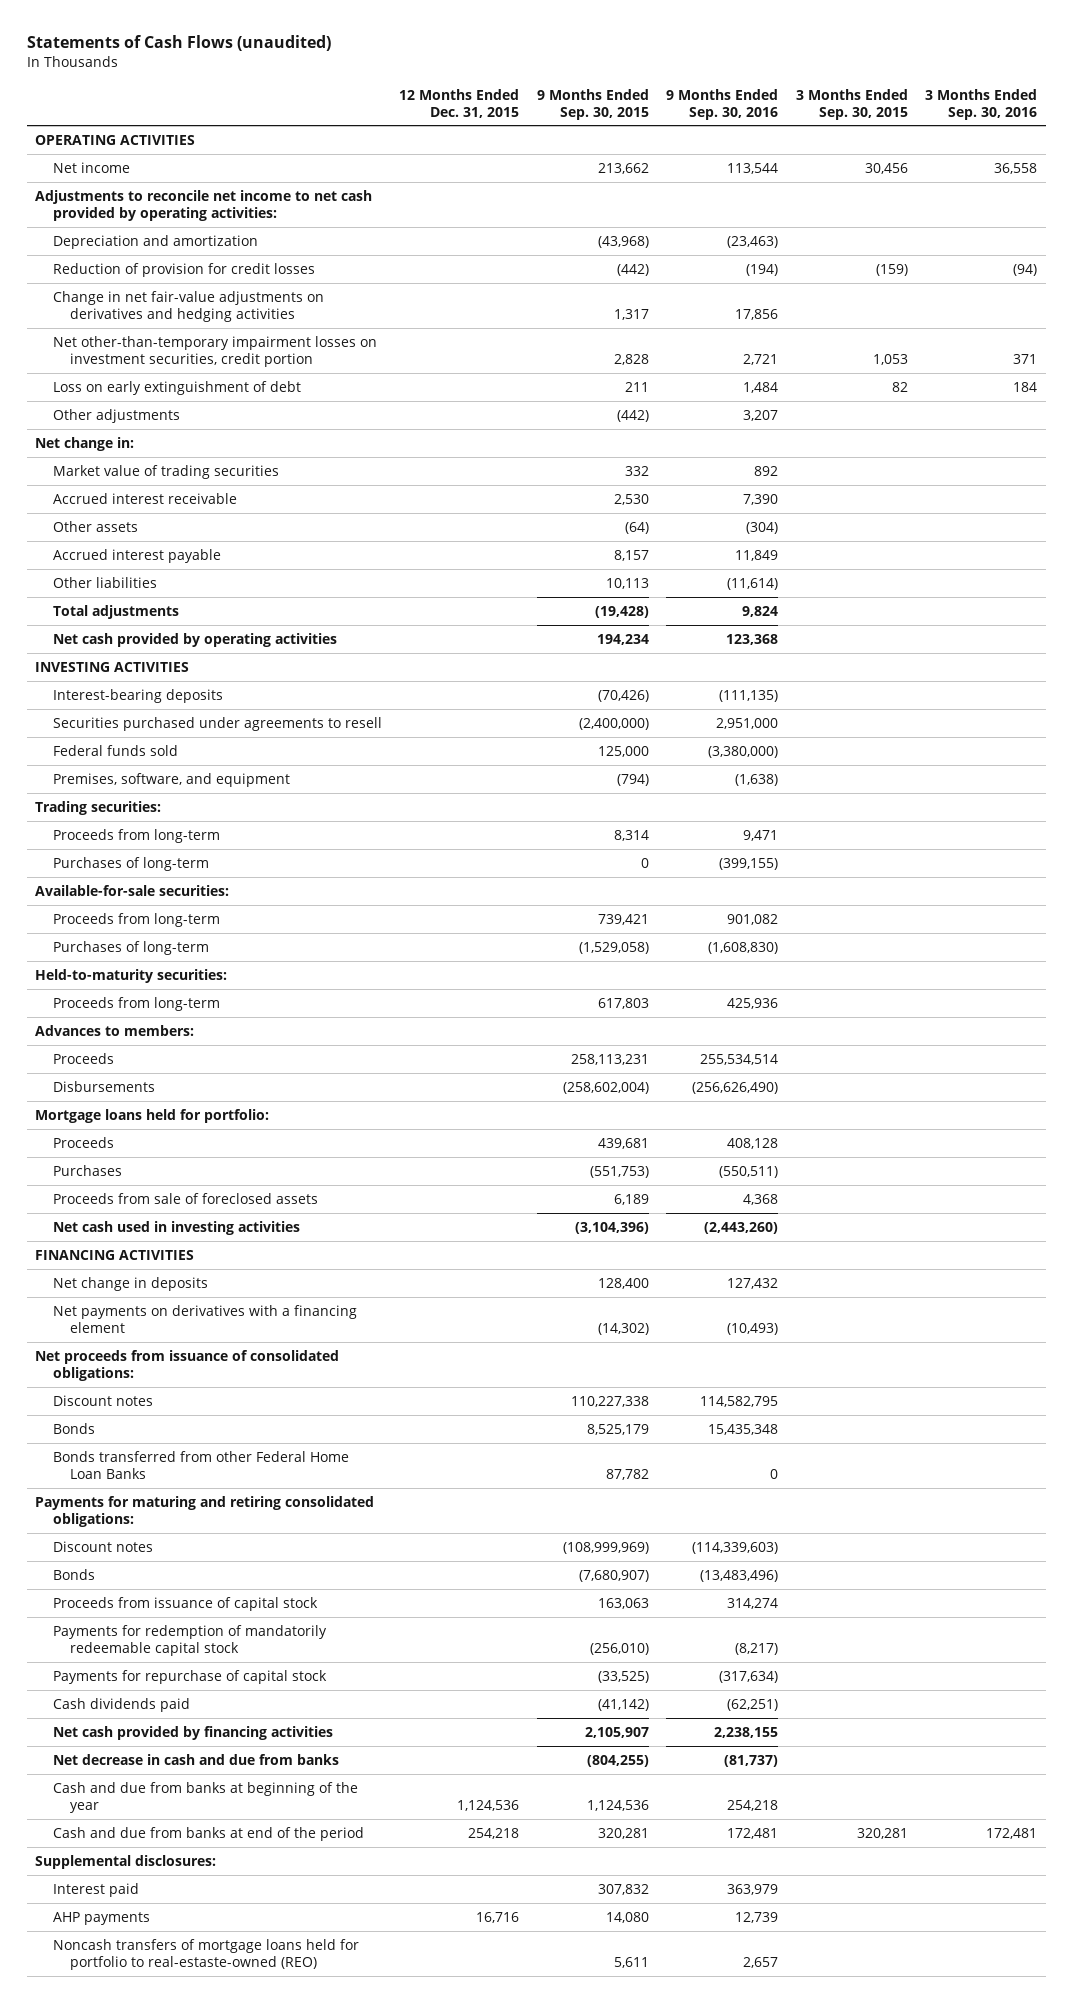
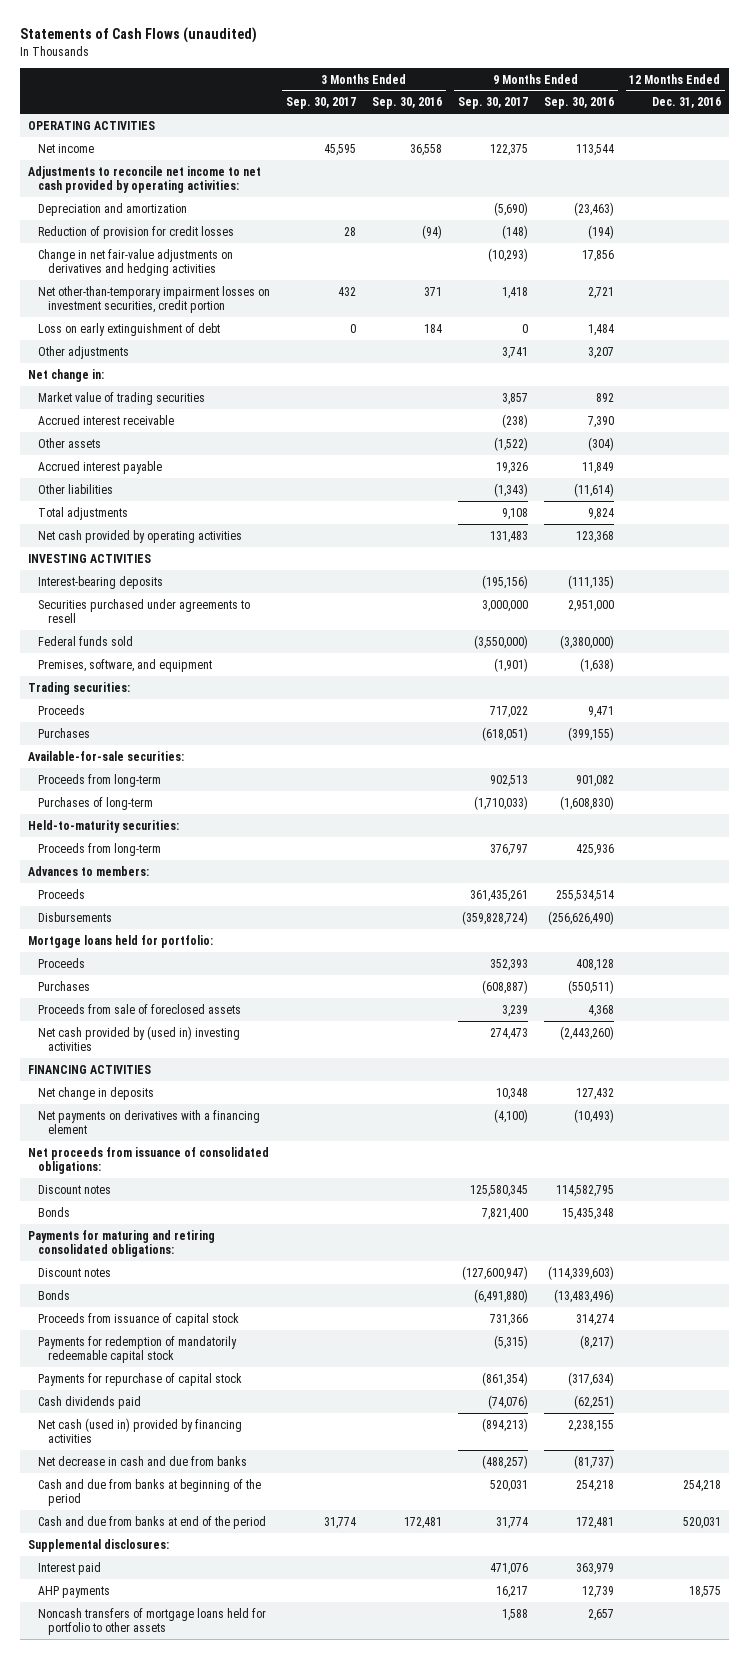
- | 12 Months Ended Dec. 31, 2015 | 9 Months Ended Sep. 30, 2015 | 9 Months Ended Sep. 30, 2016 | 3 Months Ended Sep. 30, 2015 | 3 Months Ended Sep. 30, 2016
+ | 3 Months Ended Sep. 30, 2017 | 3 Months Ended Sep. 30, 2016 | 9 Months Ended Sep. 30, 2017 | 9 Months Ended Sep. 30, 2016 | 12 Months Ended Dec. 31, 2016
- Proceeds from long-term | | 8,314 | 9,471 | |
- Purchases of long-term | | 0 | (399,155) | |
+ Proceeds | | | 717,022 | 9,471 |
+ Purchases | | | (618,051) | (399,155) |
- Net cash used in investing activities | | (3,104,396) | (2,443,260) | |
+ Net cash provided by (used in) investing activities | | | 274,473 | (2,443,260) |
- Bonds transferred from other Federal Home Loan Banks | | 87,782 | 0 | |
- Net cash provided by financing activities | | 2,105,907 | 2,238,155 | |
+ Net cash (used in) provided by financing activities | | | (894,213) | 2,238,155 |
- Cash and due from banks at beginning of the year | 1,124,536 | 1,124,536 | 254,218 | |
+ Cash and due from banks at beginning of the period | | | 520,031 | 254,218 | 254,218
- Noncash transfers of mortgage loans held for portfolio to real-estaste-owned (REO) | | 5,611 | 2,657 | |
+ Noncash transfers of mortgage loans held for portfolio to other assets | | | 1,588 | 2,657 |

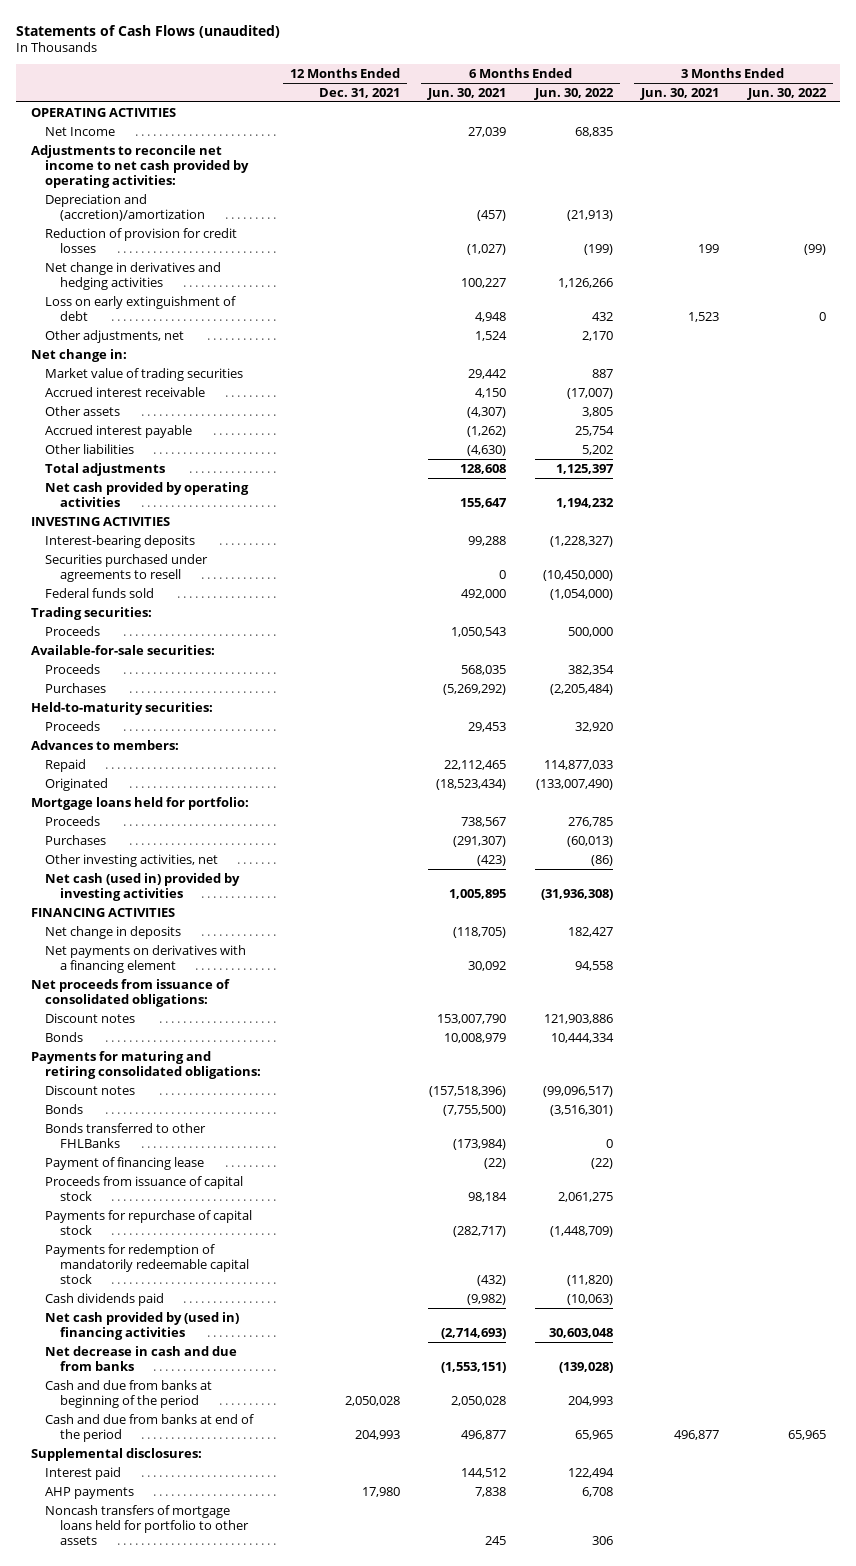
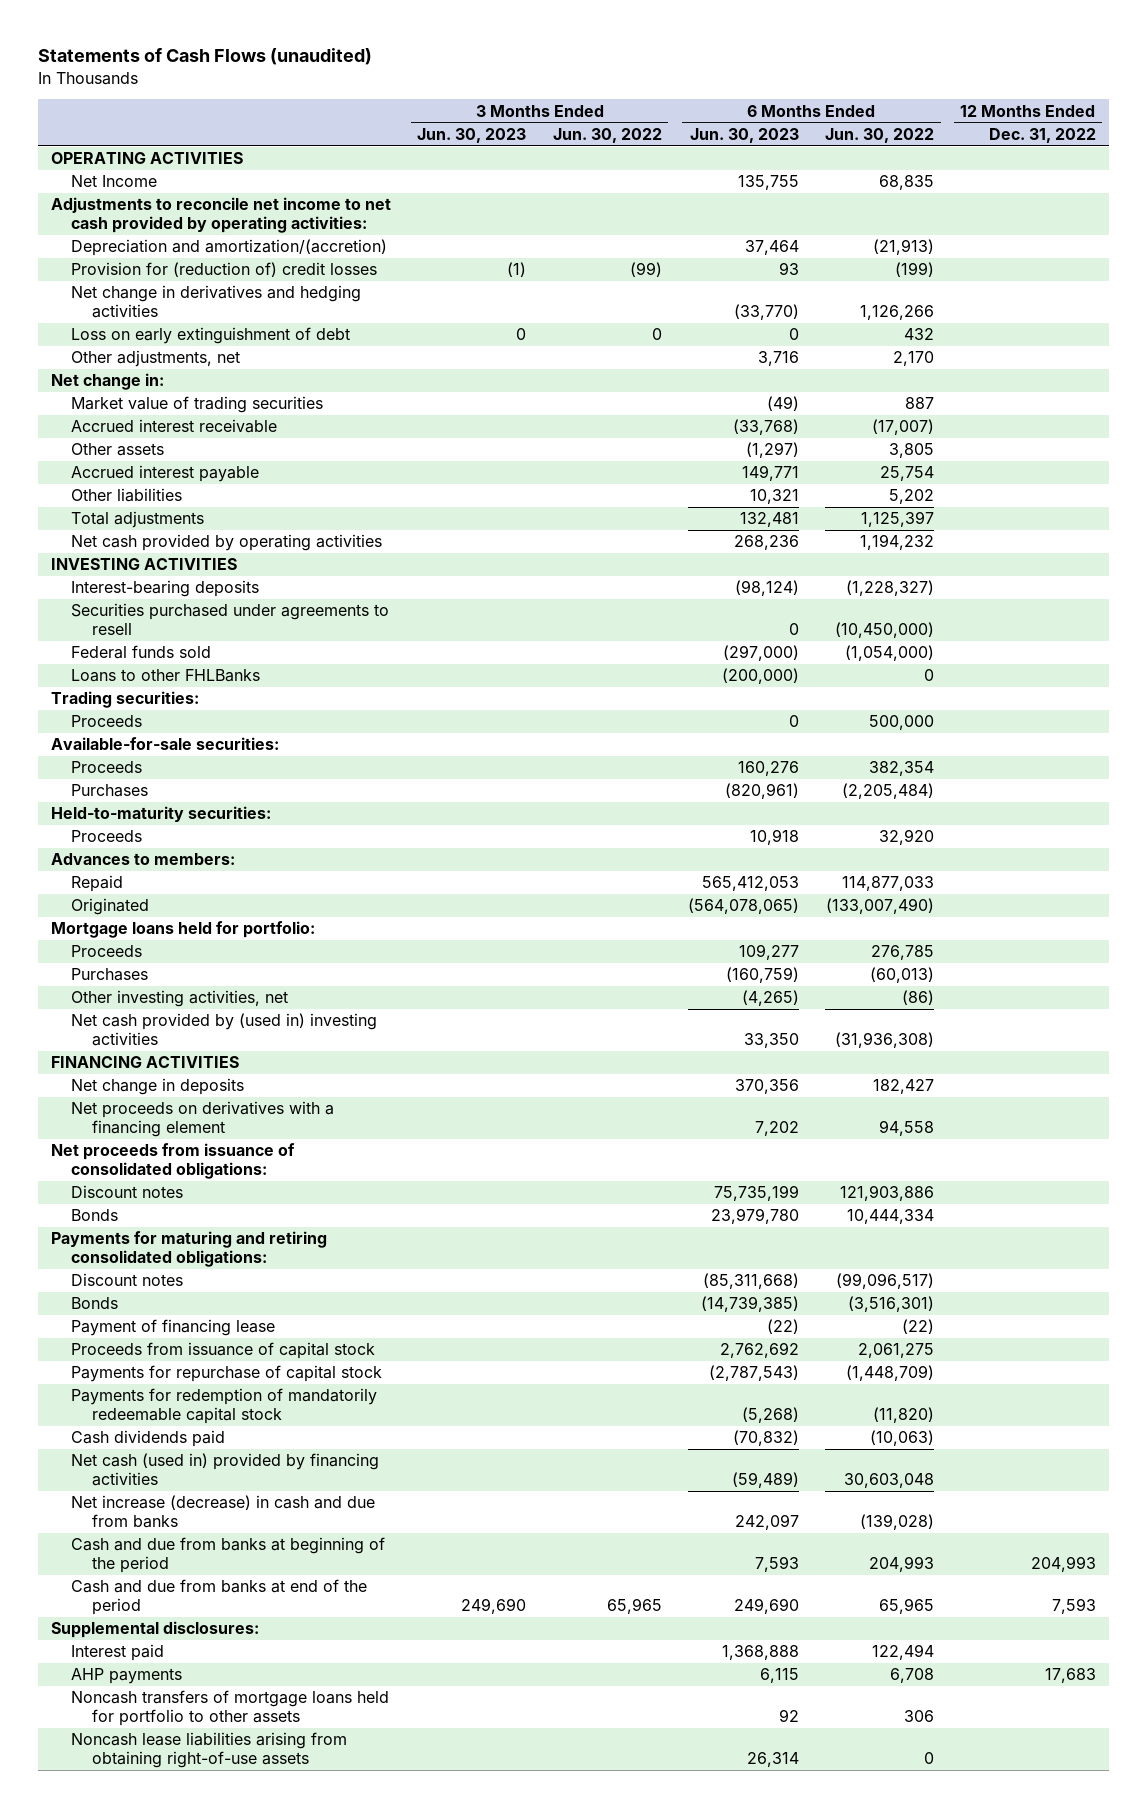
- | 12 Months Ended Dec. 31, 2021 | 6 Months Ended Jun. 30, 2021 | 6 Months Ended Jun. 30, 2022 | 3 Months Ended Jun. 30, 2021 | 3 Months Ended Jun. 30, 2022
+ | 3 Months Ended Jun. 30, 2023 | 3 Months Ended Jun. 30, 2022 | 6 Months Ended Jun. 30, 2023 | 6 Months Ended Jun. 30, 2022 | 12 Months Ended Dec. 31, 2022
- Depreciation and (accretion)/amortization | | (457) | (21,913) | |
- Reduction of provision for credit losses | | (1,027) | (199) | 199 | (99)
+ Depreciation and amortization/(accretion) | | | 37,464 | (21,913) |
+ Provision for (reduction of) credit losses | (1) | (99) | 93 | (199) |
+ Loans to other FHLBanks | | | (200,000) | 0 |
- Net cash (used in) provided by investing activities | | 1,005,895 | (31,936,308) | |
+ Net cash provided by (used in) investing activities | | | 33,350 | (31,936,308) |
- Net payments on derivatives with a financing element | | 30,092 | 94,558 | |
+ Net proceeds on derivatives with a financing element | | | 7,202 | 94,558 |
- Bonds transferred to other FHLBanks | | (173,984) | 0 | |
- Net cash provided by (used in) financing activities | | (2,714,693) | 30,603,048 | |
- Net decrease in cash and due from banks | | (1,553,151) | (139,028) | |
+ Net cash (used in) provided by financing activities | | | (59,489) | 30,603,048 |
+ Net increase (decrease) in cash and due from banks | | | 242,097 | (139,028) |
+ Noncash lease liabilities arising from obtaining right-of-use assets | | | 26,314 | 0 |

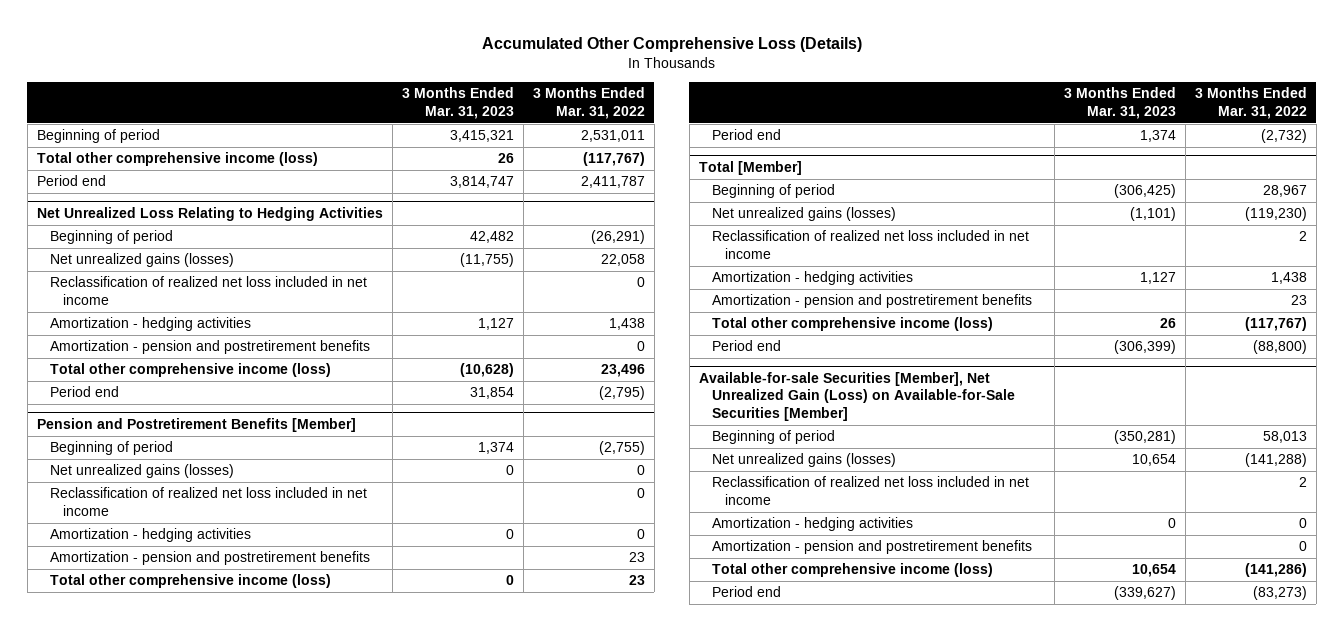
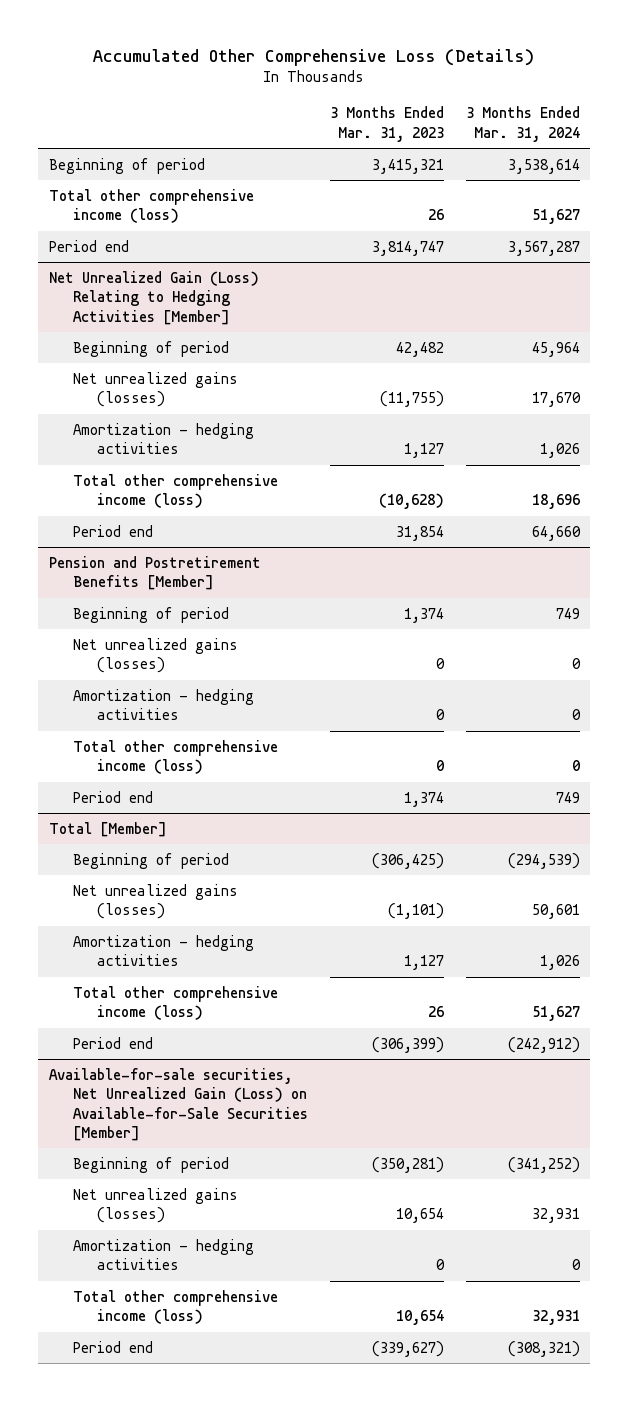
- | 3 Months Ended Mar. 31, 2023 | 3 Months Ended Mar. 31, 2022
+ | 3 Months Ended Mar. 31, 2023 | 3 Months Ended Mar. 31, 2024
- Net Unrealized Loss Relating to Hedging Activities
+ Net Unrealized Gain (Loss) Relating to Hedging Activities [Member]
- Reclassification of realized net loss included in net income | | 0
- Amortization - pension and postretirement benefits | | 0
@ Pension and Postretirement Benefits [Member]
- Reclassification of realized net loss included in net income | | 0
- Amortization - pension and postretirement benefits | | 23
@ Total [Member]
- Reclassification of realized net loss included in net income | | 2
- Amortization - pension and postretirement benefits | | 23
- Available-for-sale Securities [Member], Net Unrealized Gain (Loss) on Available-for-Sale Securities [Member]
+ Available-for-sale securities, Net Unrealized Gain (Loss) on Available-for-Sale Securities [Member]
- Reclassification of realized net loss included in net income | | 2
- Amortization - pension and postretirement benefits | | 0

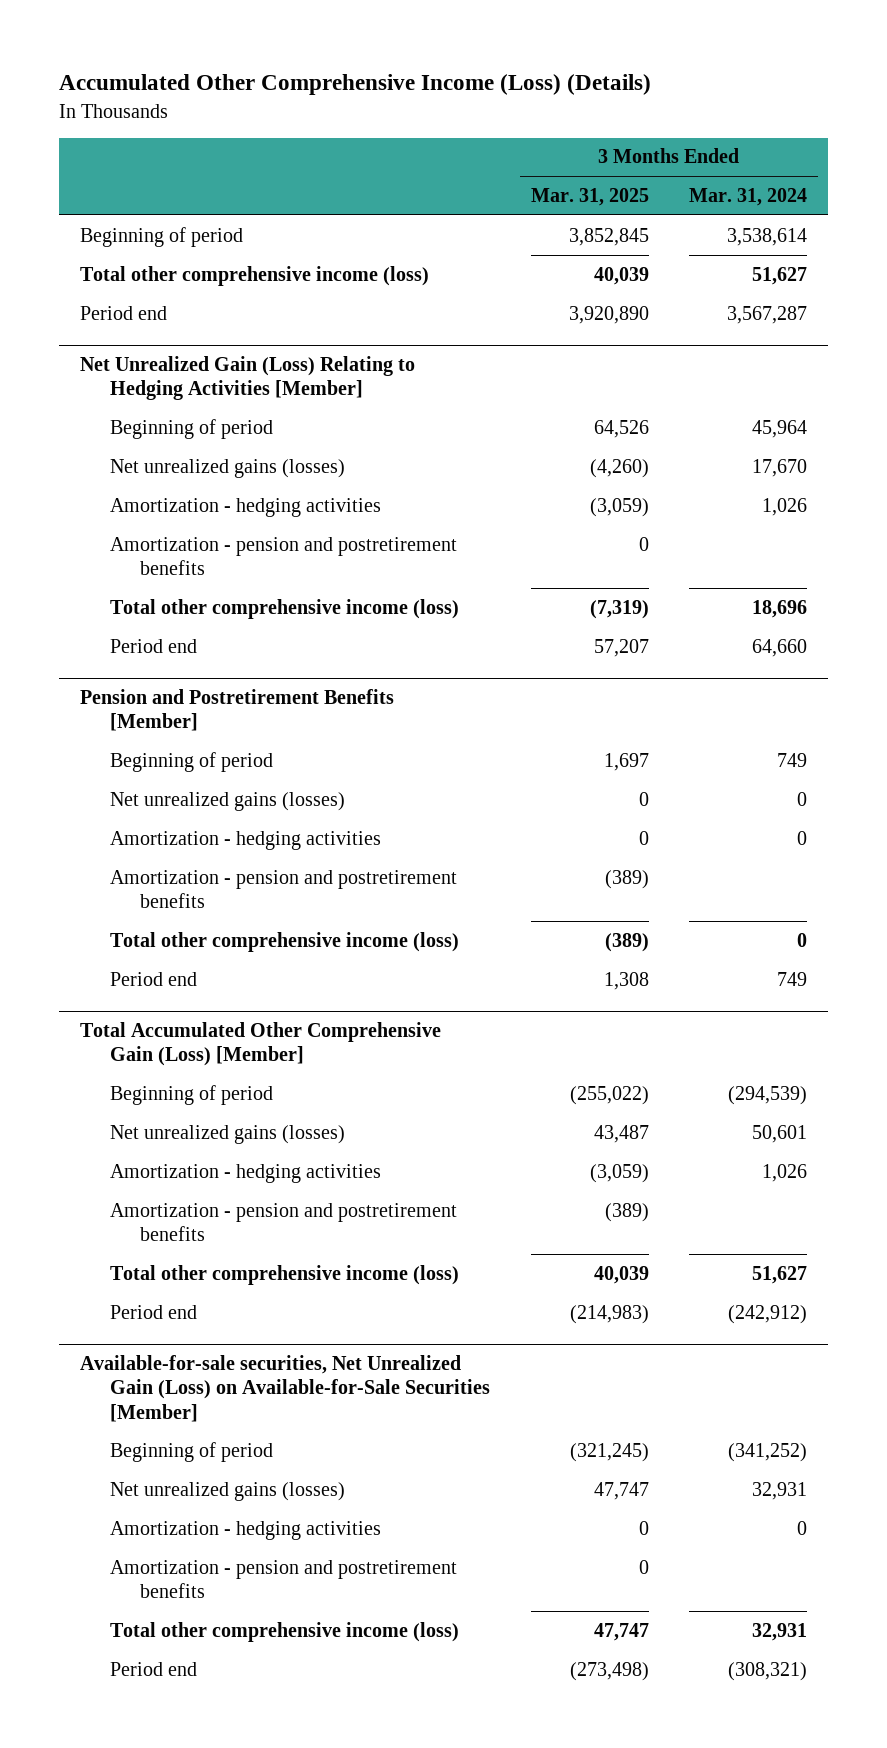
- Accumulated Other Comprehensive Loss (Details)
+ Accumulated Other Comprehensive Income (Loss) (Details)
- | 3 Months Ended Mar. 31, 2023 | 3 Months Ended Mar. 31, 2024
+ | 3 Months Ended Mar. 31, 2025 | 3 Months Ended Mar. 31, 2024
@ Net Unrealized Gain (Loss) Relating to Hedging Activities [Member]
+ Amortization - pension and postretirement benefits | 0 |
@ Pension and Postretirement Benefits [Member]
+ Amortization - pension and postretirement benefits | (389) |
- Total [Member]
+ Total Accumulated Other Comprehensive Gain (Loss) [Member]
+ Amortization - pension and postretirement benefits | (389) |
@ Available-for-sale securities, Net Unrealized Gain (Loss) on Available-for-Sale Securities [Member]
+ Amortization - pension and postretirement benefits | 0 |

